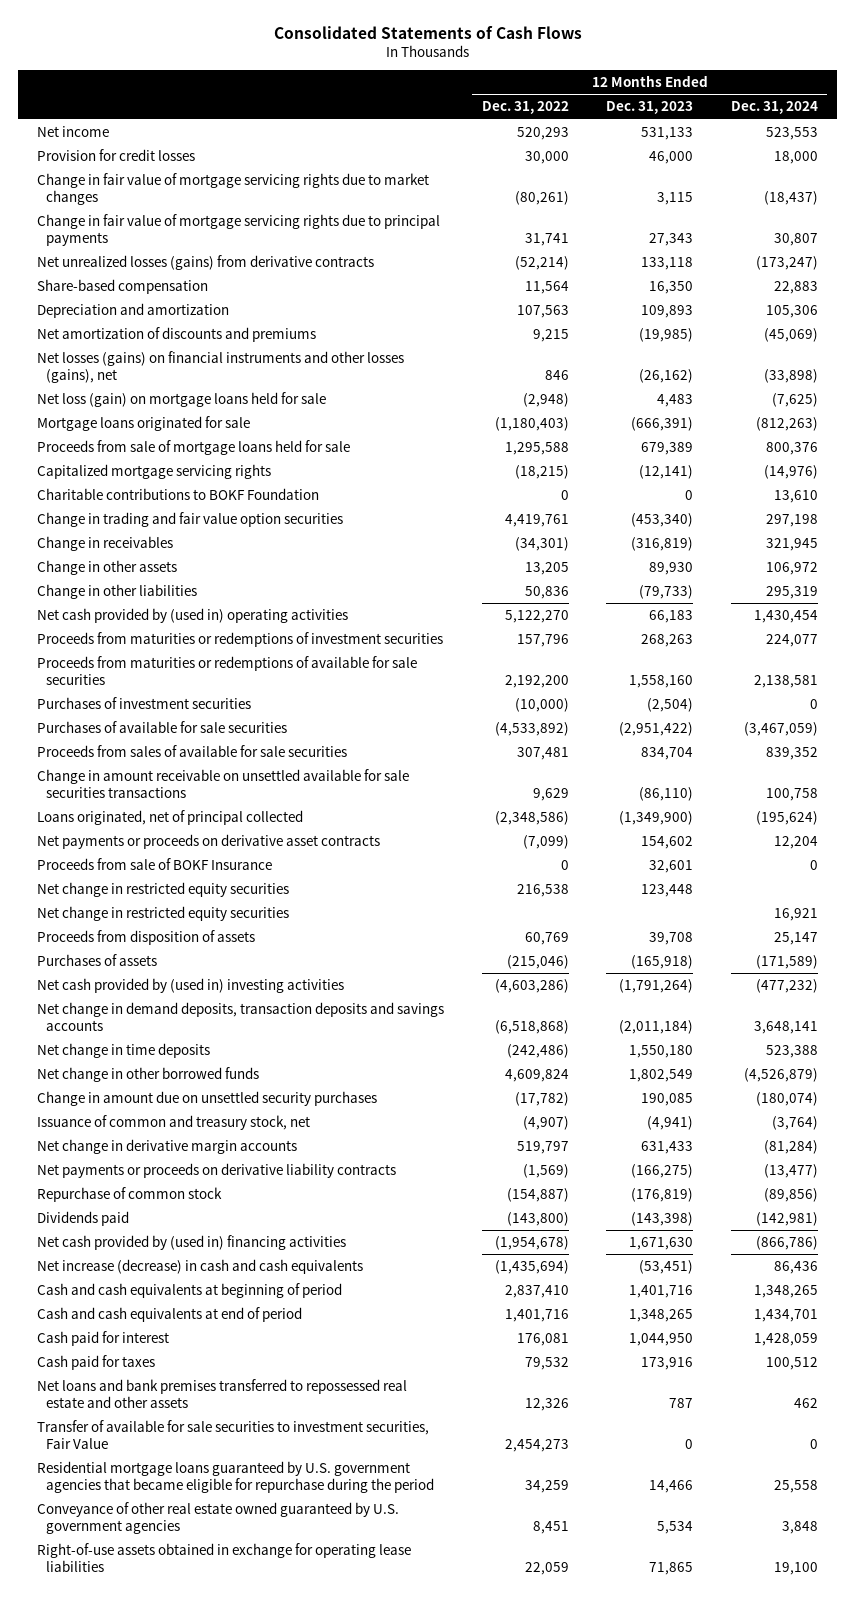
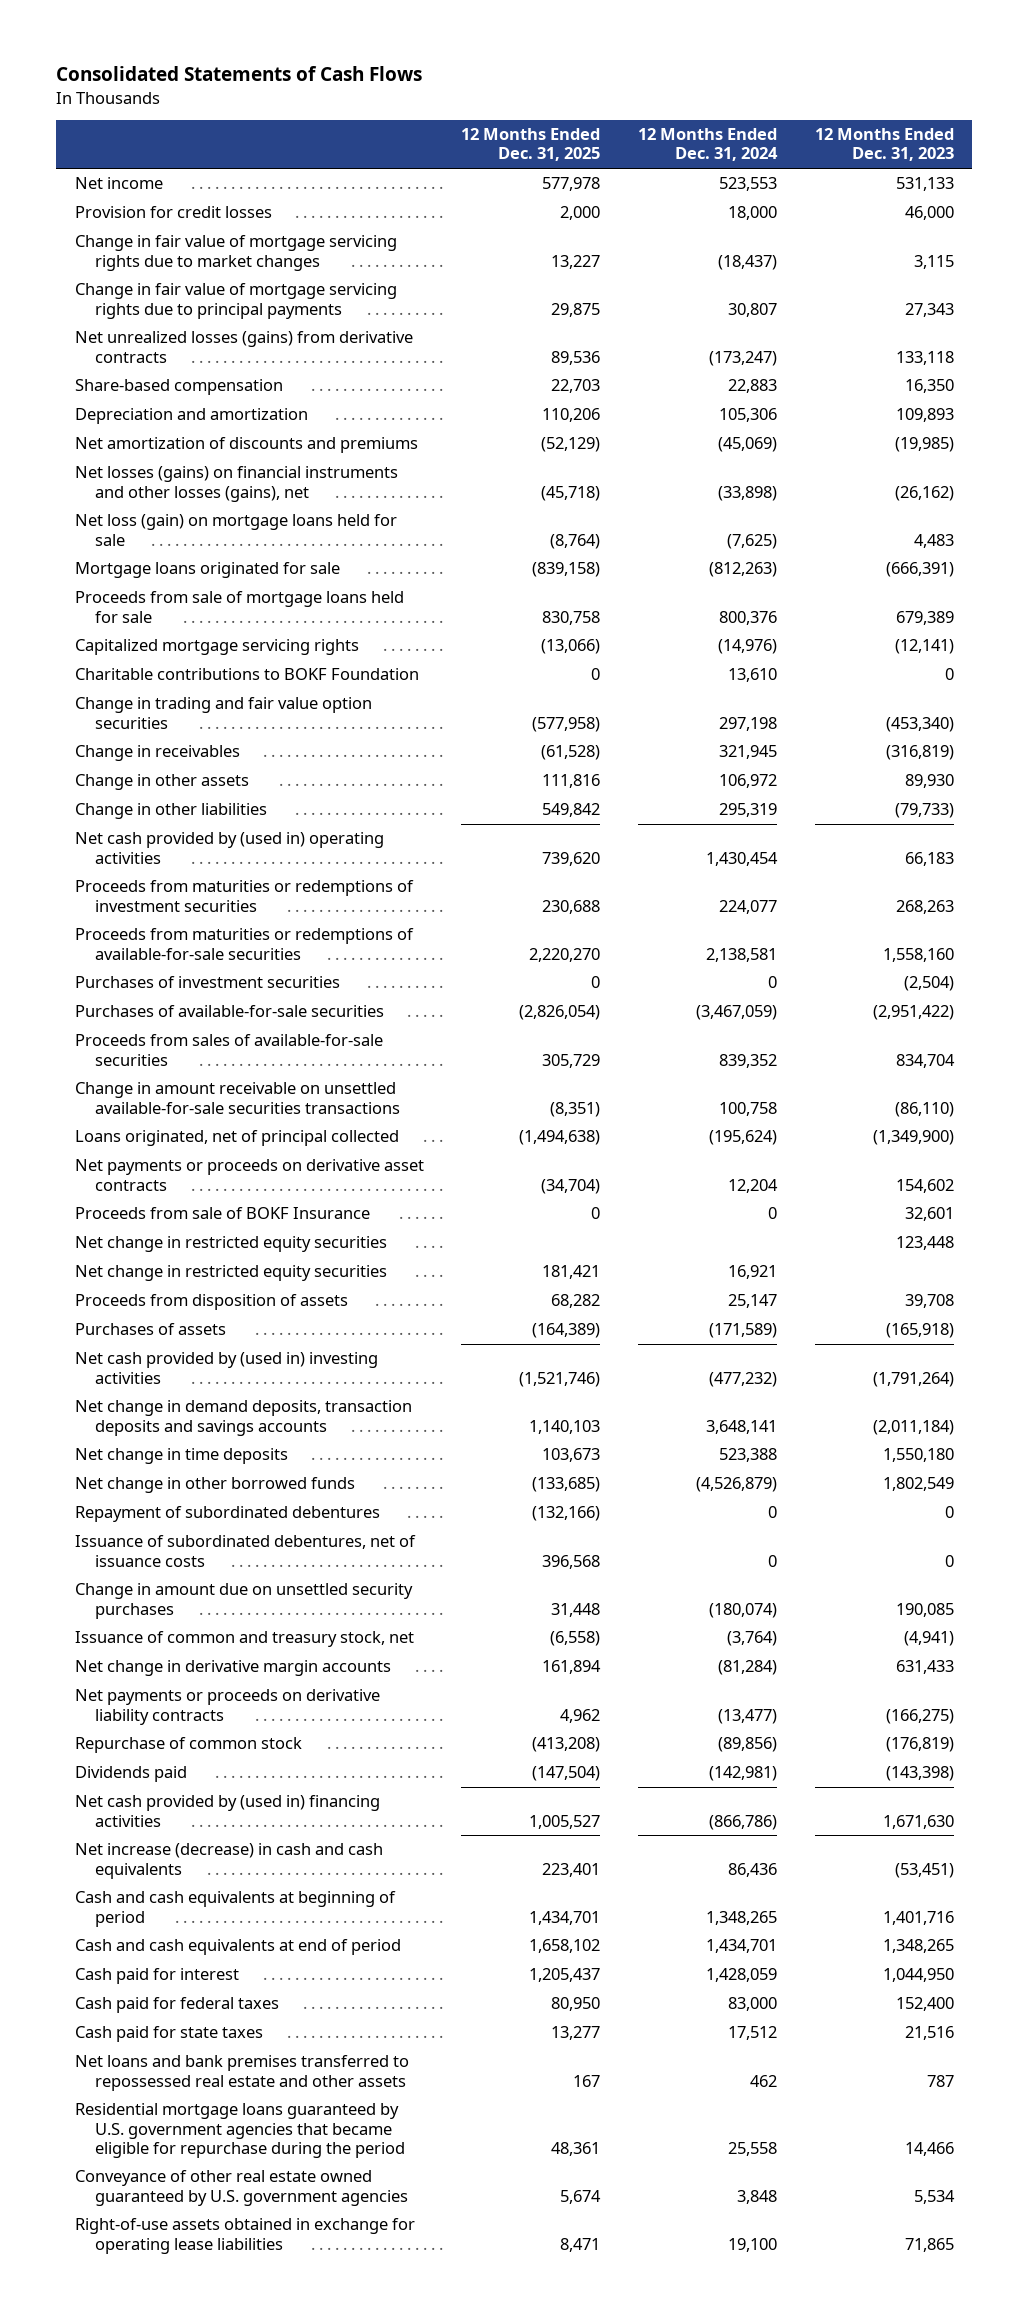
- | 12 Months Ended Dec. 31, 2022 | 12 Months Ended Dec. 31, 2023 | 12 Months Ended Dec. 31, 2024
+ | 12 Months Ended Dec. 31, 2025 | 12 Months Ended Dec. 31, 2024 | 12 Months Ended Dec. 31, 2023
- Proceeds from maturities or redemptions of available for sale securities | 2,192,200 | 1,558,160 | 2,138,581
+ Proceeds from maturities or redemptions of available-for-sale securities | 2,220,270 | 2,138,581 | 1,558,160
- Purchases of available for sale securities | (4,533,892) | (2,951,422) | (3,467,059)
- Proceeds from sales of available for sale securities | 307,481 | 834,704 | 839,352
- Change in amount receivable on unsettled available for sale securities transactions | 9,629 | (86,110) | 100,758
+ Purchases of available-for-sale securities | (2,826,054) | (3,467,059) | (2,951,422)
+ Proceeds from sales of available-for-sale securities | 305,729 | 839,352 | 834,704
+ Change in amount receivable on unsettled available-for-sale securities transactions | (8,351) | 100,758 | (86,110)
+ Repayment of subordinated debentures | (132,166) | 0 | 0
+ Issuance of subordinated debentures, net of issuance costs | 396,568 | 0 | 0
- Cash paid for taxes | 79,532 | 173,916 | 100,512
+ Cash paid for federal taxes | 80,950 | 83,000 | 152,400
+ Cash paid for state taxes | 13,277 | 17,512 | 21,516
- Transfer of available for sale securities to investment securities, Fair Value | 2,454,273 | 0 | 0

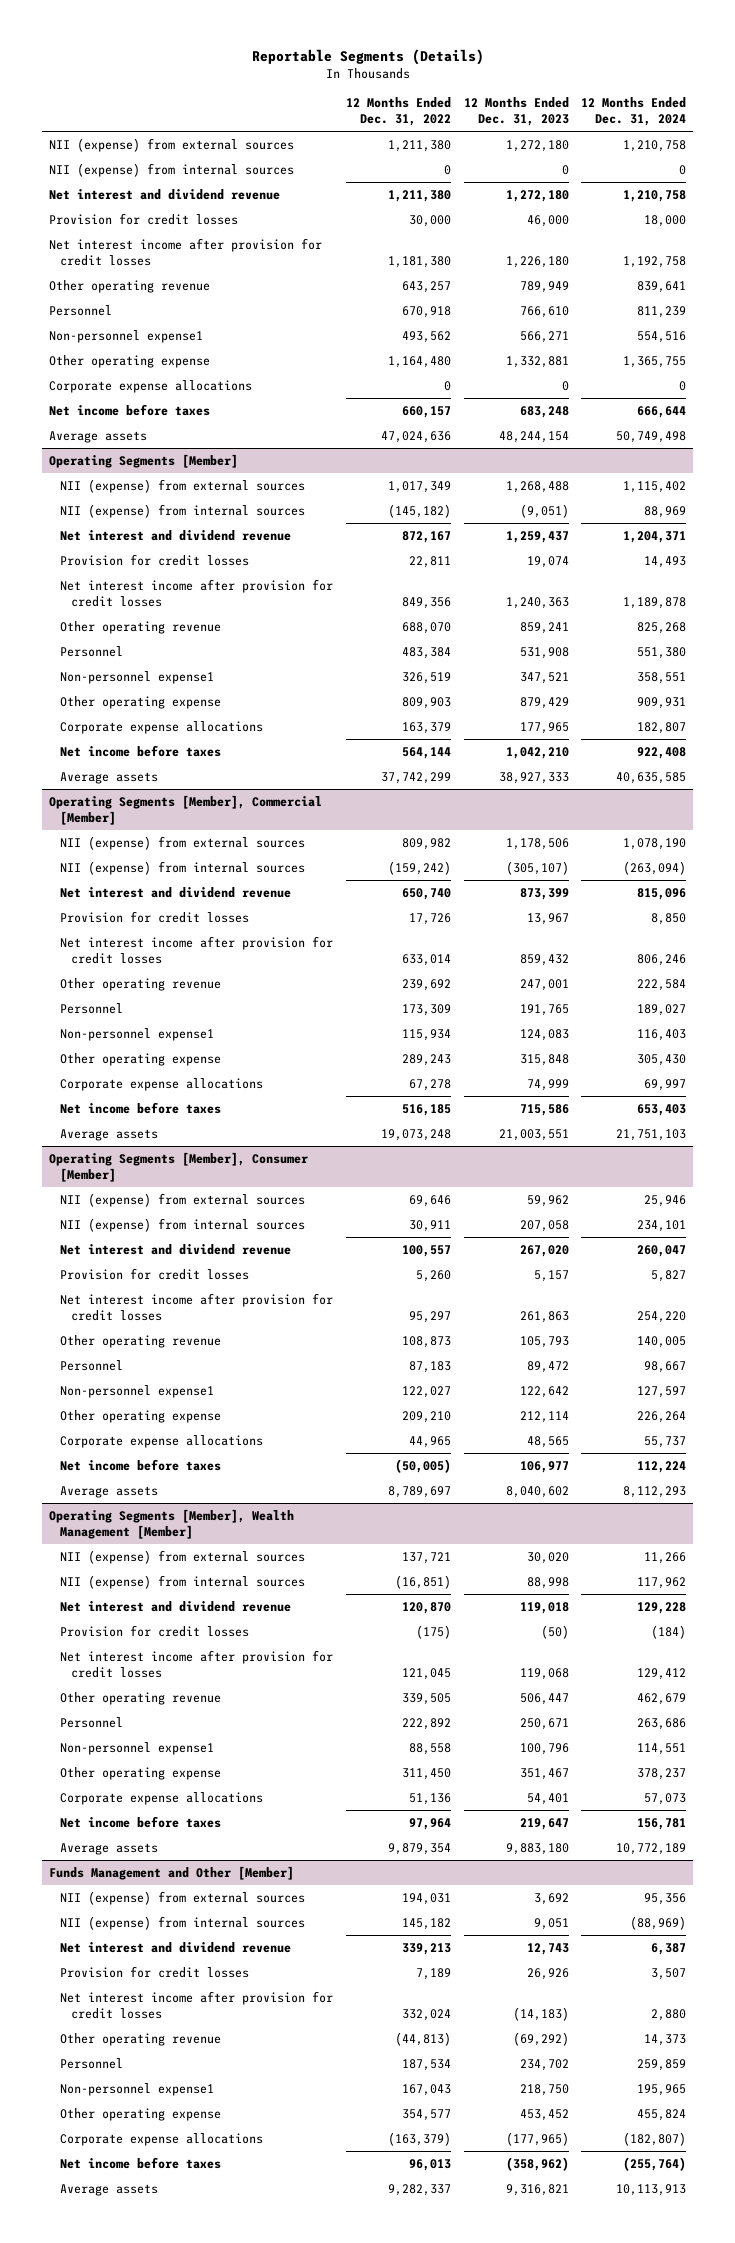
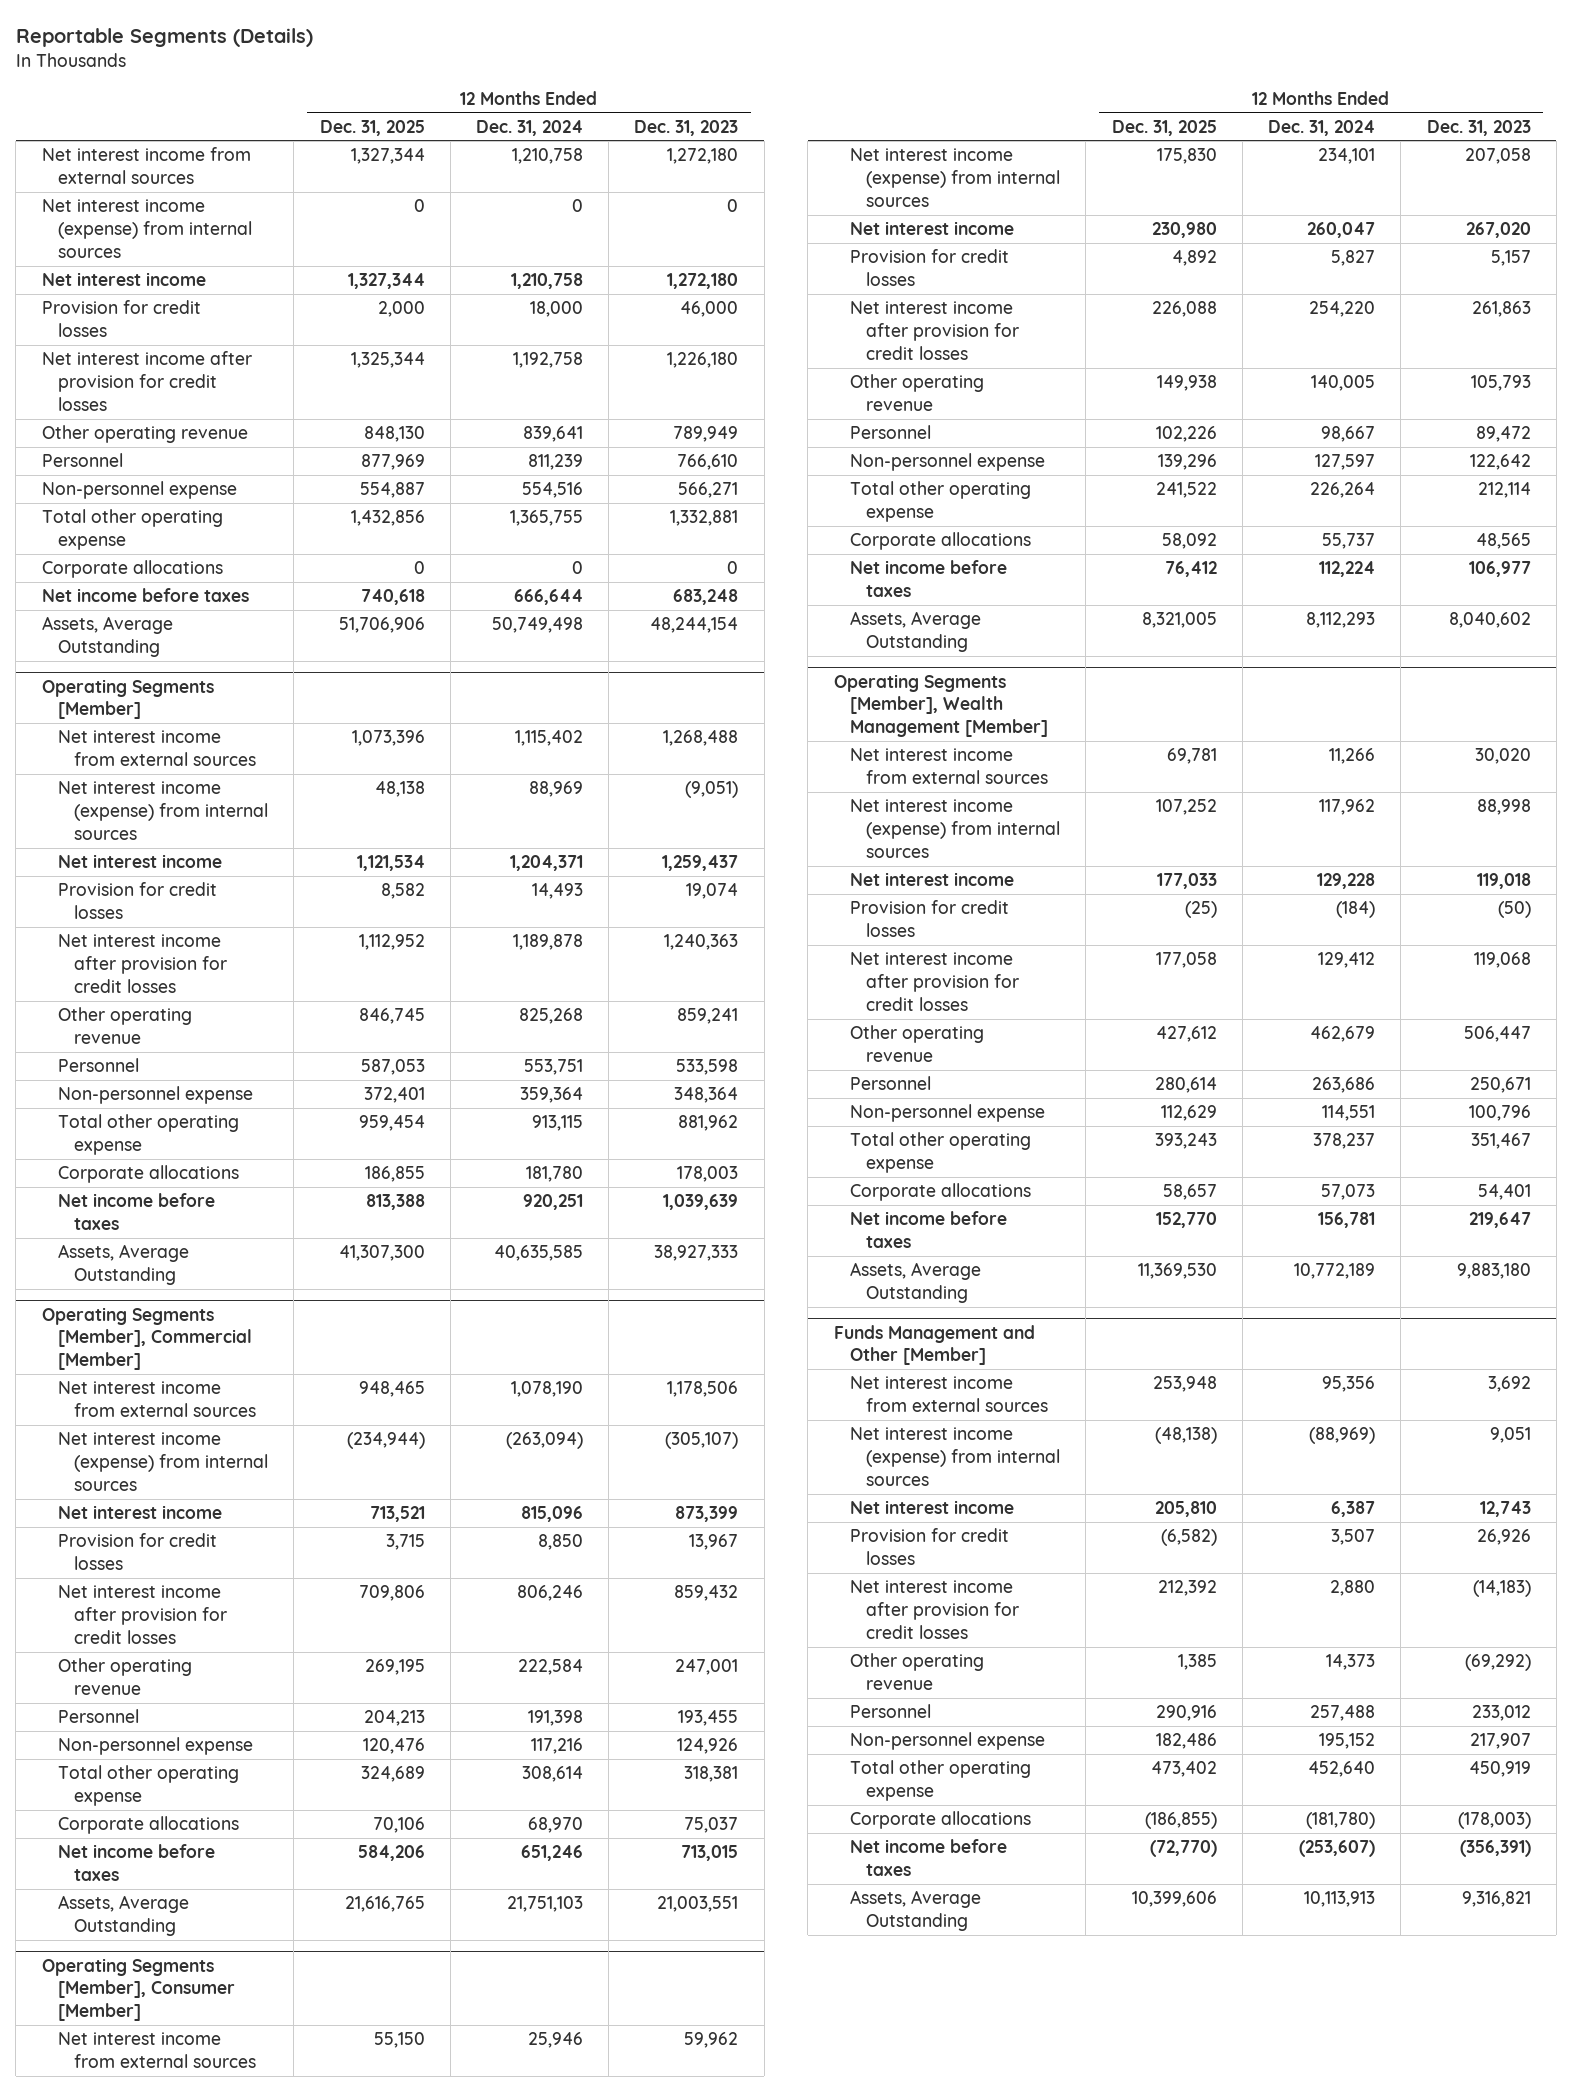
- | 12 Months Ended Dec. 31, 2022 | 12 Months Ended Dec. 31, 2023 | 12 Months Ended Dec. 31, 2024
+ | 12 Months Ended Dec. 31, 2025 | 12 Months Ended Dec. 31, 2024 | 12 Months Ended Dec. 31, 2023
- NII (expense) from external sources | 1,211,380 | 1,272,180 | 1,210,758
- NII (expense) from internal sources | 0 | 0 | 0
- Net interest and dividend revenue | 1,211,380 | 1,272,180 | 1,210,758
+ Net interest income from external sources | 1,327,344 | 1,210,758 | 1,272,180
+ Net interest income (expense) from internal sources | 0 | 0 | 0
+ Net interest income | 1,327,344 | 1,210,758 | 1,272,180
- Non-personnel expense1 | 493,562 | 566,271 | 554,516
- Other operating expense | 1,164,480 | 1,332,881 | 1,365,755
- Corporate expense allocations | 0 | 0 | 0
+ Non-personnel expense | 554,887 | 554,516 | 566,271
+ Total other operating expense | 1,432,856 | 1,365,755 | 1,332,881
+ Corporate allocations | 0 | 0 | 0
- Average assets | 47,024,636 | 48,244,154 | 50,749,498
+ Assets, Average Outstanding | 51,706,906 | 50,749,498 | 48,244,154
@ Operating Segments [Member]
- NII (expense) from external sources | 1,017,349 | 1,268,488 | 1,115,402
- NII (expense) from internal sources | (145,182) | (9,051) | 88,969
- Net interest and dividend revenue | 872,167 | 1,259,437 | 1,204,371
+ Net interest income from external sources | 1,073,396 | 1,115,402 | 1,268,488
+ Net interest income (expense) from internal sources | 48,138 | 88,969 | (9,051)
+ Net interest income | 1,121,534 | 1,204,371 | 1,259,437
- Personnel | 483,384 | 531,908 | 551,380
- Non-personnel expense1 | 326,519 | 347,521 | 358,551
- Other operating expense | 809,903 | 879,429 | 909,931
- Corporate expense allocations | 163,379 | 177,965 | 182,807
- Net income before taxes | 564,144 | 1,042,210 | 922,408
- Average assets | 37,742,299 | 38,927,333 | 40,635,585
+ Personnel | 587,053 | 553,751 | 533,598
+ Non-personnel expense | 372,401 | 359,364 | 348,364
+ Total other operating expense | 959,454 | 913,115 | 881,962
+ Corporate allocations | 186,855 | 181,780 | 178,003
+ Net income before taxes | 813,388 | 920,251 | 1,039,639
+ Assets, Average Outstanding | 41,307,300 | 40,635,585 | 38,927,333
@ Operating Segments [Member], Commercial [Member]
- NII (expense) from external sources | 809,982 | 1,178,506 | 1,078,190
- NII (expense) from internal sources | (159,242) | (305,107) | (263,094)
- Net interest and dividend revenue | 650,740 | 873,399 | 815,096
+ Net interest income from external sources | 948,465 | 1,078,190 | 1,178,506
+ Net interest income (expense) from internal sources | (234,944) | (263,094) | (305,107)
+ Net interest income | 713,521 | 815,096 | 873,399
- Personnel | 173,309 | 191,765 | 189,027
- Non-personnel expense1 | 115,934 | 124,083 | 116,403
- Other operating expense | 289,243 | 315,848 | 305,430
- Corporate expense allocations | 67,278 | 74,999 | 69,997
- Net income before taxes | 516,185 | 715,586 | 653,403
- Average assets | 19,073,248 | 21,003,551 | 21,751,103
+ Personnel | 204,213 | 191,398 | 193,455
+ Non-personnel expense | 120,476 | 117,216 | 124,926
+ Total other operating expense | 324,689 | 308,614 | 318,381
+ Corporate allocations | 70,106 | 68,970 | 75,037
+ Net income before taxes | 584,206 | 651,246 | 713,015
+ Assets, Average Outstanding | 21,616,765 | 21,751,103 | 21,003,551
@ Operating Segments [Member], Consumer [Member]
- NII (expense) from external sources | 69,646 | 59,962 | 25,946
- NII (expense) from internal sources | 30,911 | 207,058 | 234,101
- Net interest and dividend revenue | 100,557 | 267,020 | 260,047
+ Net interest income from external sources | 55,150 | 25,946 | 59,962
+ Net interest income (expense) from internal sources | 175,830 | 234,101 | 207,058
+ Net interest income | 230,980 | 260,047 | 267,020
- Non-personnel expense1 | 122,027 | 122,642 | 127,597
- Other operating expense | 209,210 | 212,114 | 226,264
- Corporate expense allocations | 44,965 | 48,565 | 55,737
+ Non-personnel expense | 139,296 | 127,597 | 122,642
+ Total other operating expense | 241,522 | 226,264 | 212,114
+ Corporate allocations | 58,092 | 55,737 | 48,565
- Average assets | 8,789,697 | 8,040,602 | 8,112,293
+ Assets, Average Outstanding | 8,321,005 | 8,112,293 | 8,040,602
@ Operating Segments [Member], Wealth Management [Member]
- NII (expense) from external sources | 137,721 | 30,020 | 11,266
- NII (expense) from internal sources | (16,851) | 88,998 | 117,962
- Net interest and dividend revenue | 120,870 | 119,018 | 129,228
+ Net interest income from external sources | 69,781 | 11,266 | 30,020
+ Net interest income (expense) from internal sources | 107,252 | 117,962 | 88,998
+ Net interest income | 177,033 | 129,228 | 119,018
- Non-personnel expense1 | 88,558 | 100,796 | 114,551
- Other operating expense | 311,450 | 351,467 | 378,237
- Corporate expense allocations | 51,136 | 54,401 | 57,073
+ Non-personnel expense | 112,629 | 114,551 | 100,796
+ Total other operating expense | 393,243 | 378,237 | 351,467
+ Corporate allocations | 58,657 | 57,073 | 54,401
- Average assets | 9,879,354 | 9,883,180 | 10,772,189
+ Assets, Average Outstanding | 11,369,530 | 10,772,189 | 9,883,180
@ Funds Management and Other [Member]
- NII (expense) from external sources | 194,031 | 3,692 | 95,356
- NII (expense) from internal sources | 145,182 | 9,051 | (88,969)
- Net interest and dividend revenue | 339,213 | 12,743 | 6,387
+ Net interest income from external sources | 253,948 | 95,356 | 3,692
+ Net interest income (expense) from internal sources | (48,138) | (88,969) | 9,051
+ Net interest income | 205,810 | 6,387 | 12,743
- Personnel | 187,534 | 234,702 | 259,859
- Non-personnel expense1 | 167,043 | 218,750 | 195,965
- Other operating expense | 354,577 | 453,452 | 455,824
- Corporate expense allocations | (163,379) | (177,965) | (182,807)
- Net income before taxes | 96,013 | (358,962) | (255,764)
- Average assets | 9,282,337 | 9,316,821 | 10,113,913
+ Personnel | 290,916 | 257,488 | 233,012
+ Non-personnel expense | 182,486 | 195,152 | 217,907
+ Total other operating expense | 473,402 | 452,640 | 450,919
+ Corporate allocations | (186,855) | (181,780) | (178,003)
+ Net income before taxes | (72,770) | (253,607) | (356,391)
+ Assets, Average Outstanding | 10,399,606 | 10,113,913 | 9,316,821

